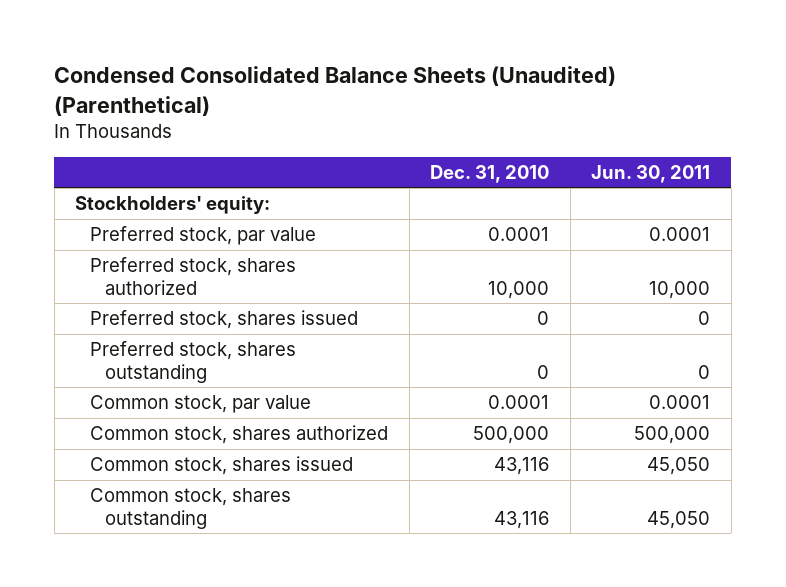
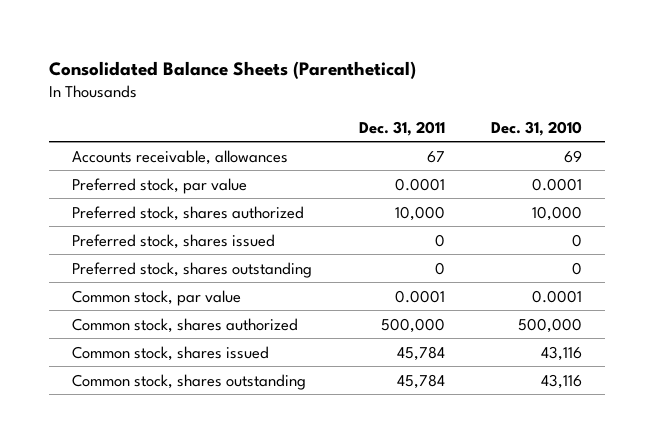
- Condensed Consolidated Balance Sheets (Unaudited) (Parenthetical)
+ Consolidated Balance Sheets (Parenthetical)
- | Dec. 31, 2010 | Jun. 30, 2011
+ | Dec. 31, 2011 | Dec. 31, 2010
- Stockholders' equity:
+ Accounts receivable, allowances | 67 | 69

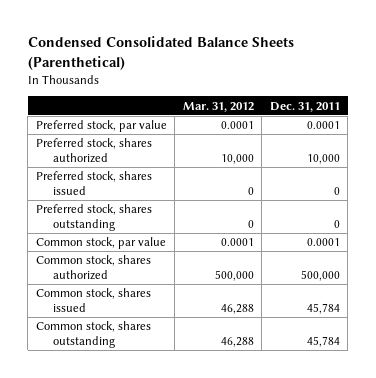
- Consolidated Balance Sheets (Parenthetical)
+ Condensed Consolidated Balance Sheets (Parenthetical)
- | Dec. 31, 2011 | Dec. 31, 2010
+ | Mar. 31, 2012 | Dec. 31, 2011
- Accounts receivable, allowances | 67 | 69

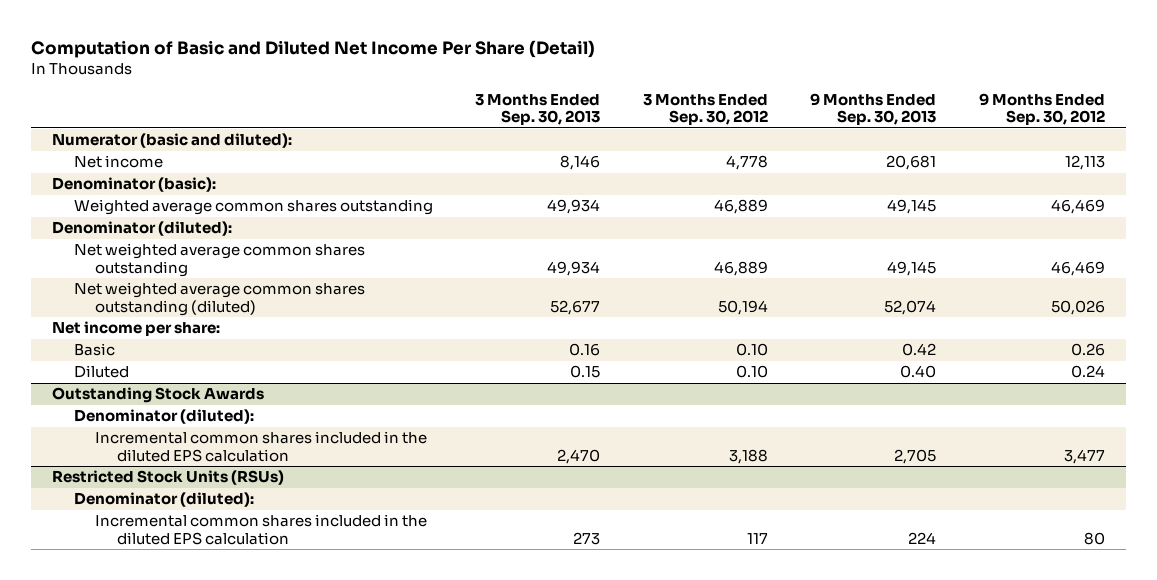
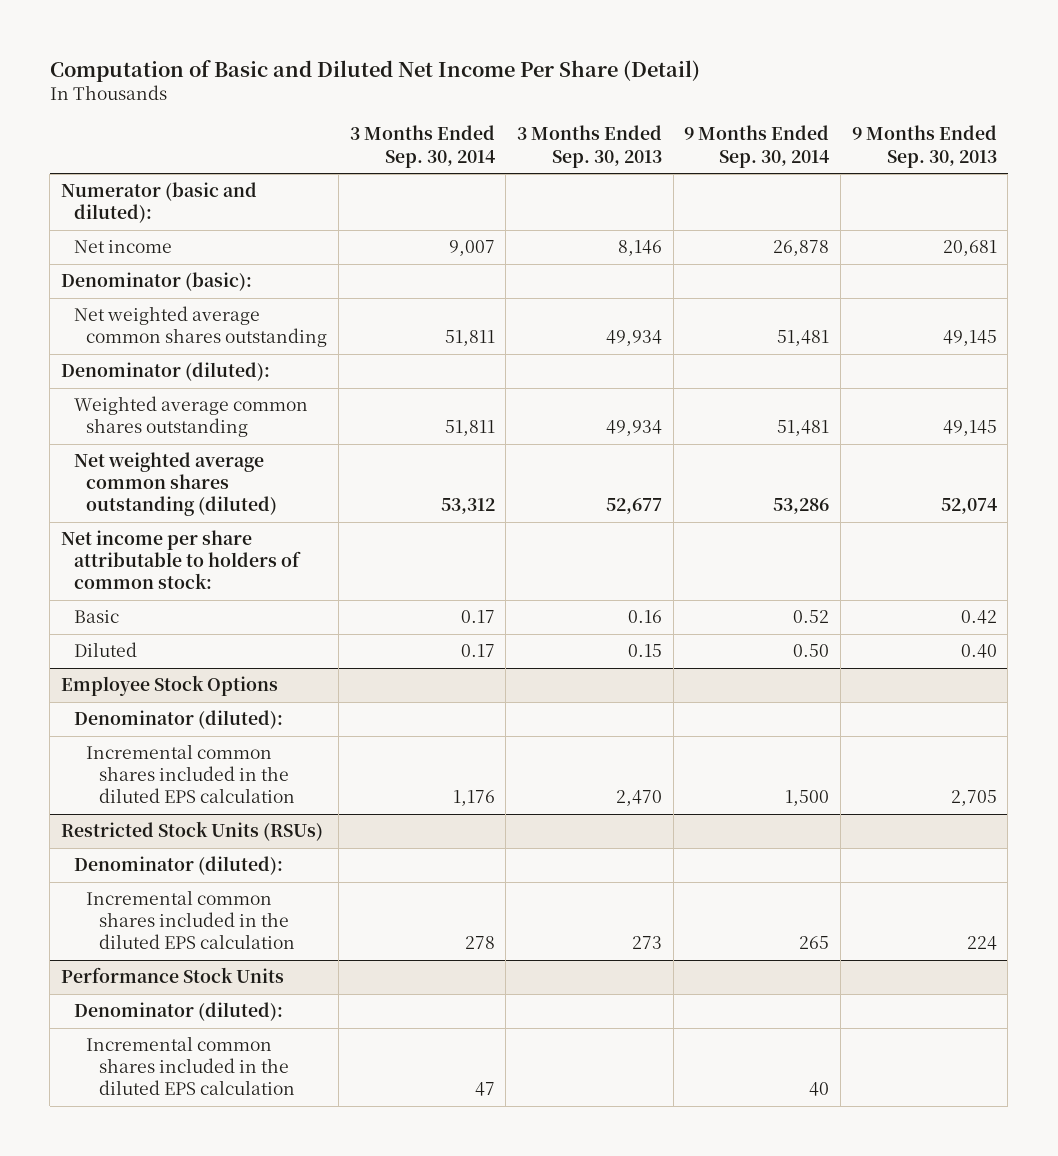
- | 3 Months Ended Sep. 30, 2013 | 3 Months Ended Sep. 30, 2012 | 9 Months Ended Sep. 30, 2013 | 9 Months Ended Sep. 30, 2012
+ | 3 Months Ended Sep. 30, 2014 | 3 Months Ended Sep. 30, 2013 | 9 Months Ended Sep. 30, 2014 | 9 Months Ended Sep. 30, 2013
moved down: Denominator (diluted):
moved down: Weighted average common shares outstanding | 51,811 | 49,934 | 51,481 | 49,145
- Net income per share:
+ Net income per share attributable to holders of common stock:
- Outstanding Stock Awards
+ Employee Stock Options
+ Performance Stock Units
+ Denominator (diluted):
+ Incremental common shares included in the diluted EPS calculation | 47 | | 40 |

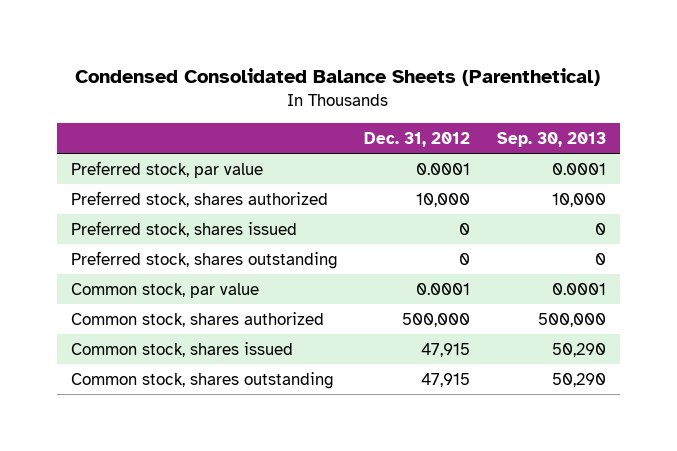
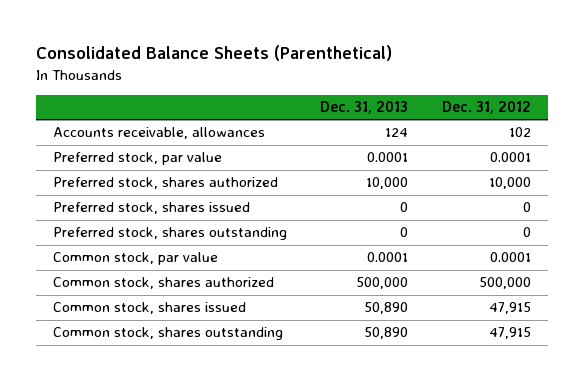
- Condensed Consolidated Balance Sheets (Parenthetical)
+ Consolidated Balance Sheets (Parenthetical)
- | Dec. 31, 2012 | Sep. 30, 2013
+ | Dec. 31, 2013 | Dec. 31, 2012
+ Accounts receivable, allowances | 124 | 102

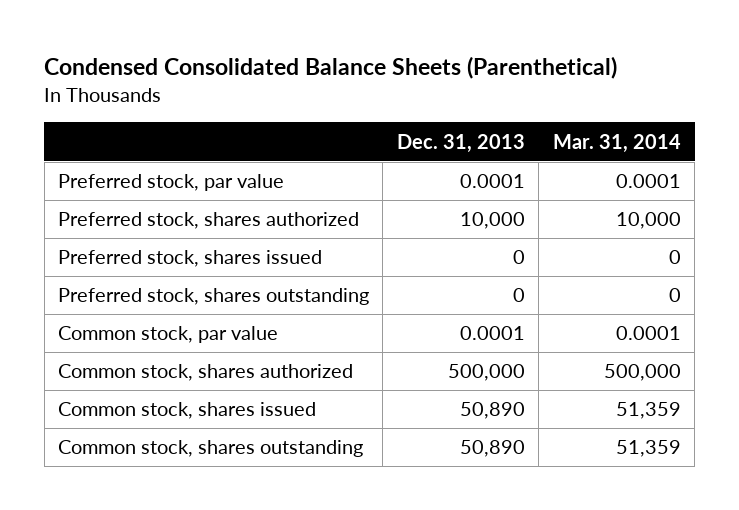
- Consolidated Balance Sheets (Parenthetical)
+ Condensed Consolidated Balance Sheets (Parenthetical)
- | Dec. 31, 2013 | Dec. 31, 2012
+ | Dec. 31, 2013 | Mar. 31, 2014
- Accounts receivable, allowances | 124 | 102

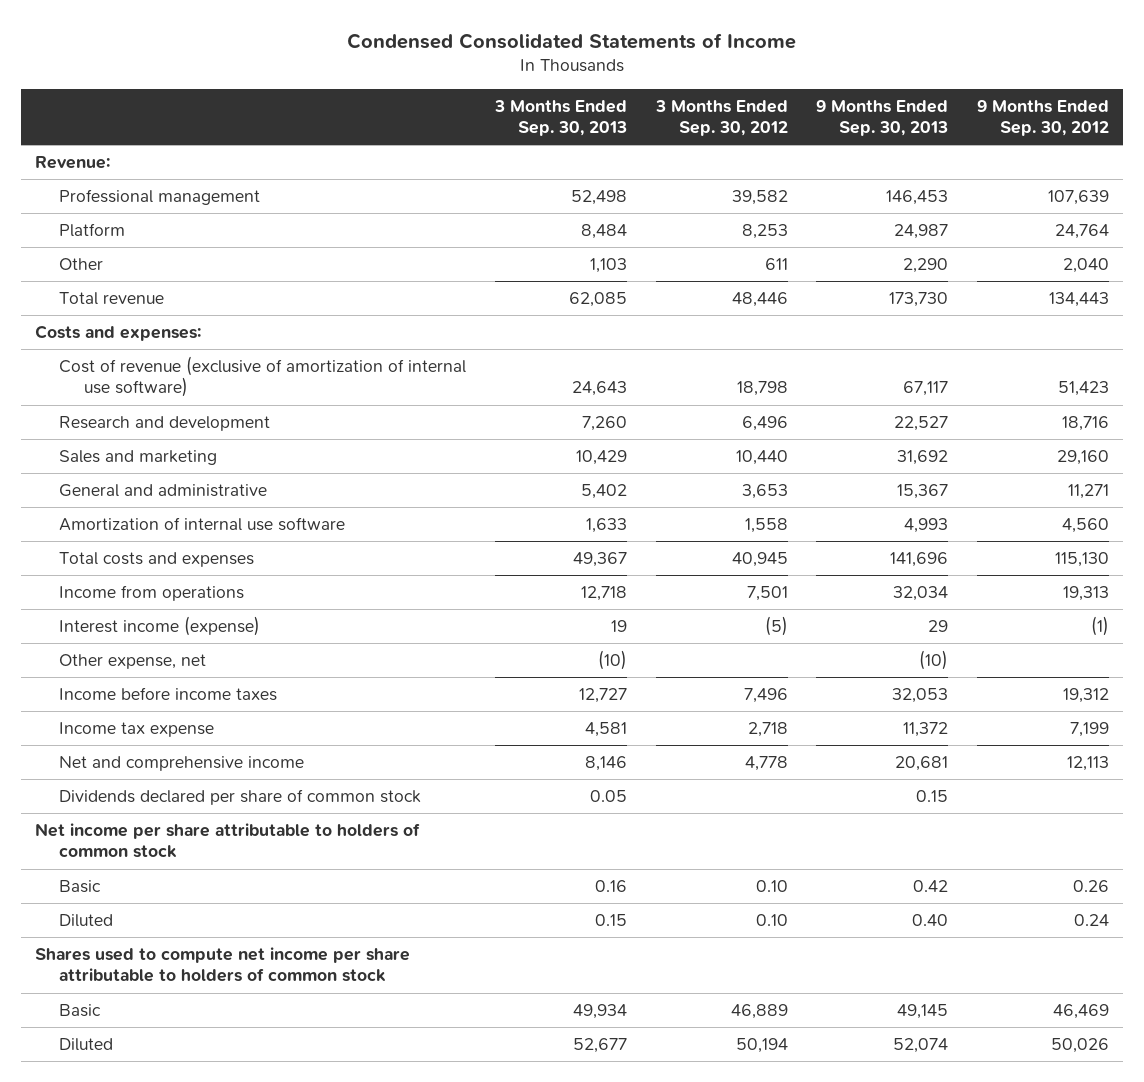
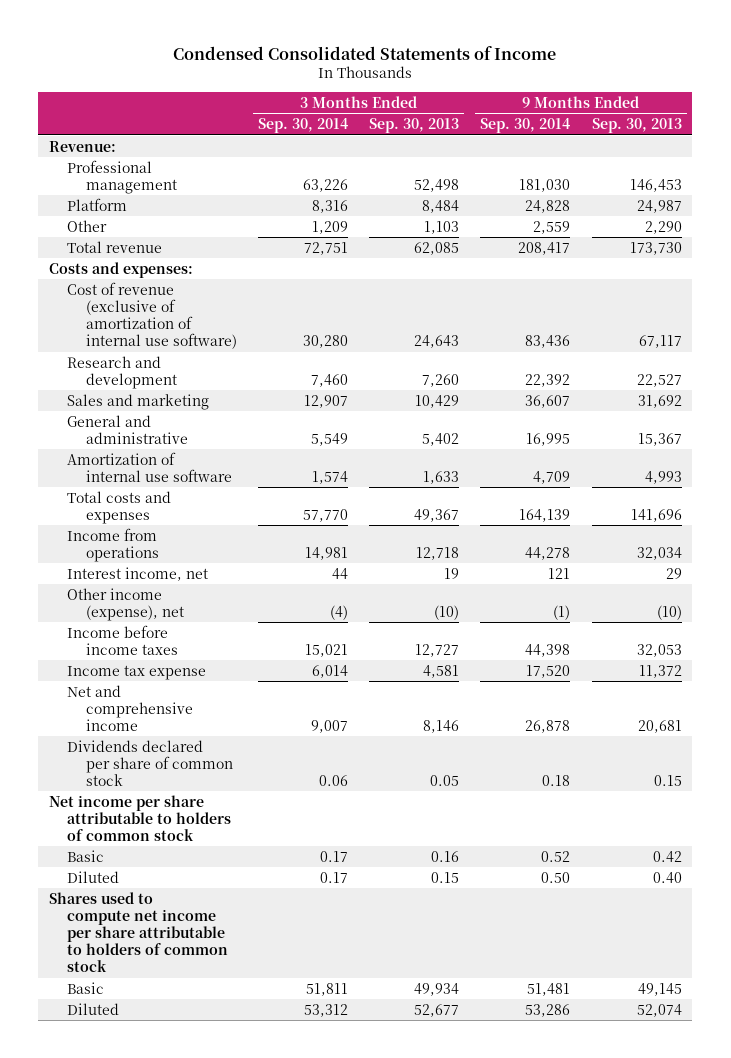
- | 3 Months Ended Sep. 30, 2013 | 3 Months Ended Sep. 30, 2012 | 9 Months Ended Sep. 30, 2013 | 9 Months Ended Sep. 30, 2012
+ | 3 Months Ended Sep. 30, 2014 | 3 Months Ended Sep. 30, 2013 | 9 Months Ended Sep. 30, 2014 | 9 Months Ended Sep. 30, 2013
- Interest income (expense) | 19 | (5) | 29 | (1)
- Other expense, net | (10) | | (10) |
+ Interest income, net | 44 | 19 | 121 | 29
+ Other income (expense), net | (4) | (10) | (1) | (10)

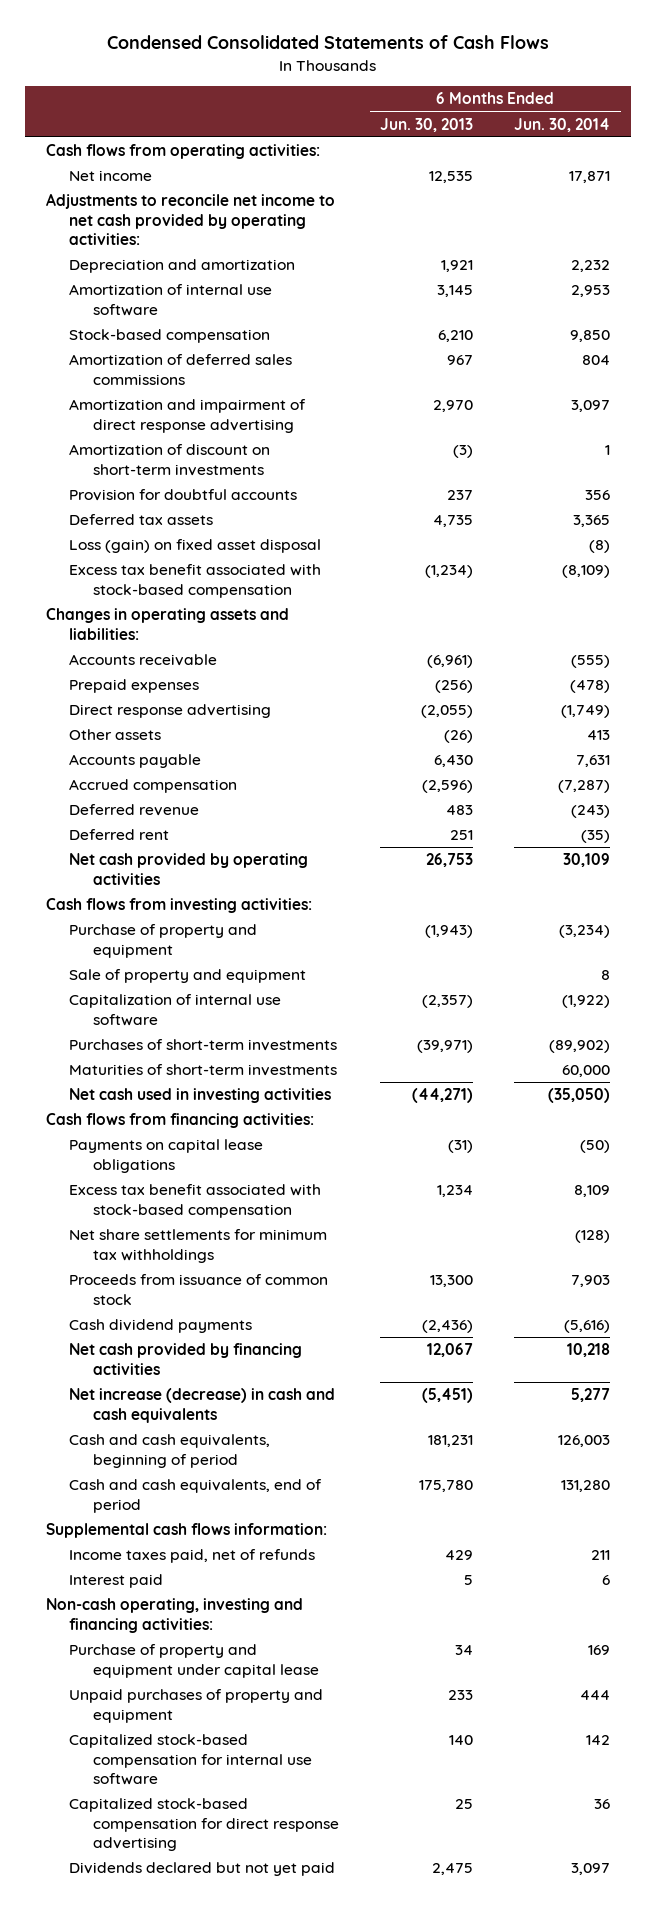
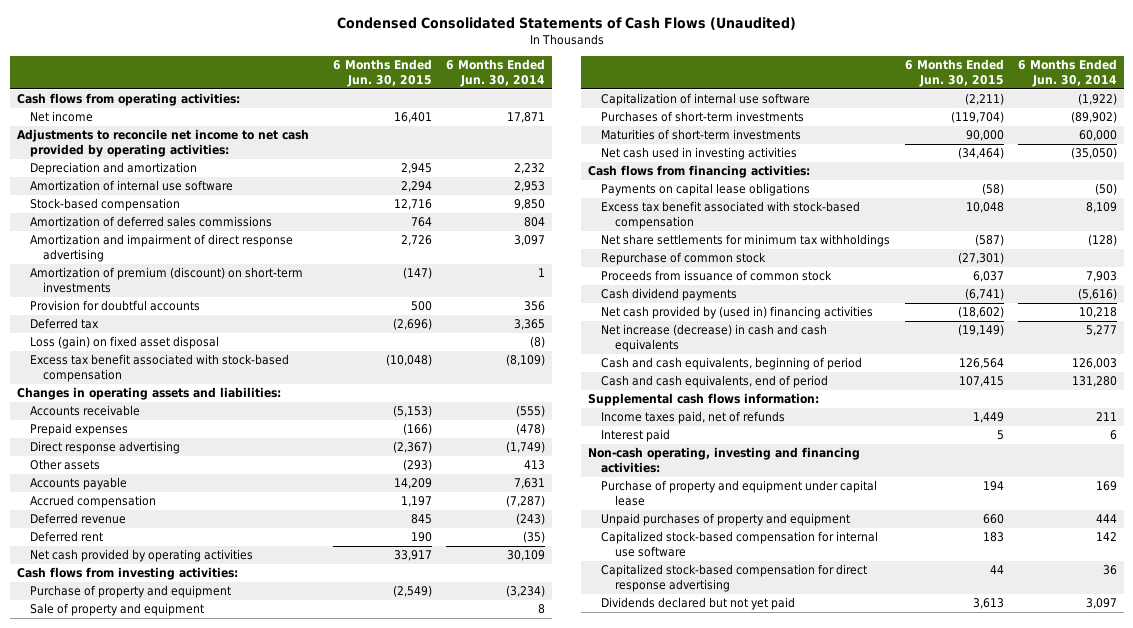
- Condensed Consolidated Statements of Cash Flows
+ Condensed Consolidated Statements of Cash Flows (Unaudited)
- | 6 Months Ended Jun. 30, 2013 | 6 Months Ended Jun. 30, 2014
+ | 6 Months Ended Jun. 30, 2015 | 6 Months Ended Jun. 30, 2014
- Amortization of discount on short-term investments | (3) | 1
+ Amortization of premium (discount) on short-term investments | (147) | 1
- Deferred tax assets | 4,735 | 3,365
+ Deferred tax | (2,696) | 3,365
+ Repurchase of common stock | (27,301) |
- Net cash provided by financing activities | 12,067 | 10,218
+ Net cash provided by (used in) financing activities | (18,602) | 10,218

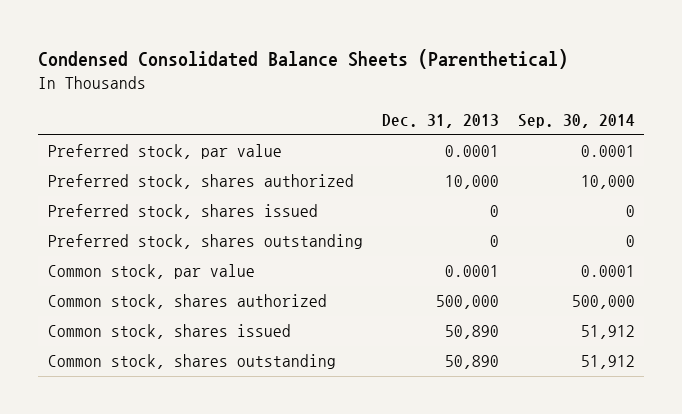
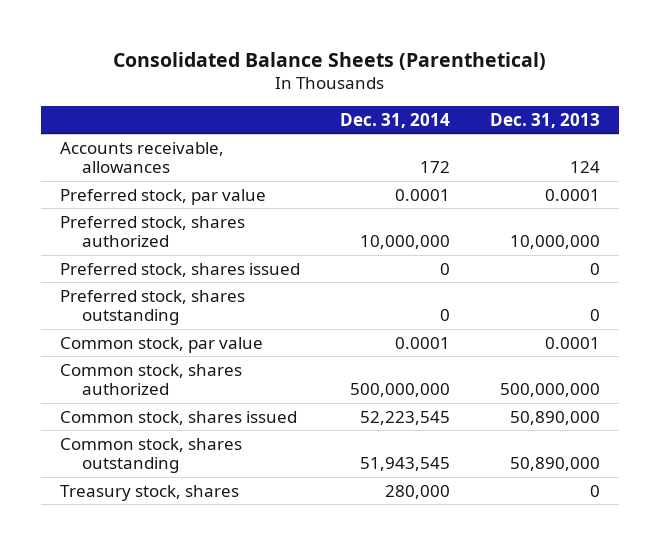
- Condensed Consolidated Balance Sheets (Parenthetical)
+ Consolidated Balance Sheets (Parenthetical)
- | Dec. 31, 2013 | Sep. 30, 2014
+ | Dec. 31, 2014 | Dec. 31, 2013
+ Accounts receivable, allowances | 172 | 124
- Preferred stock, shares authorized | 10,000 | 10,000
+ Preferred stock, shares authorized | 10,000,000 | 10,000,000
- Common stock, shares authorized | 500,000 | 500,000
- Common stock, shares issued | 50,890 | 51,912
- Common stock, shares outstanding | 50,890 | 51,912
+ Common stock, shares authorized | 500,000,000 | 500,000,000
+ Common stock, shares issued | 52,223,545 | 50,890,000
+ Common stock, shares outstanding | 51,943,545 | 50,890,000
+ Treasury stock, shares | 280,000 | 0

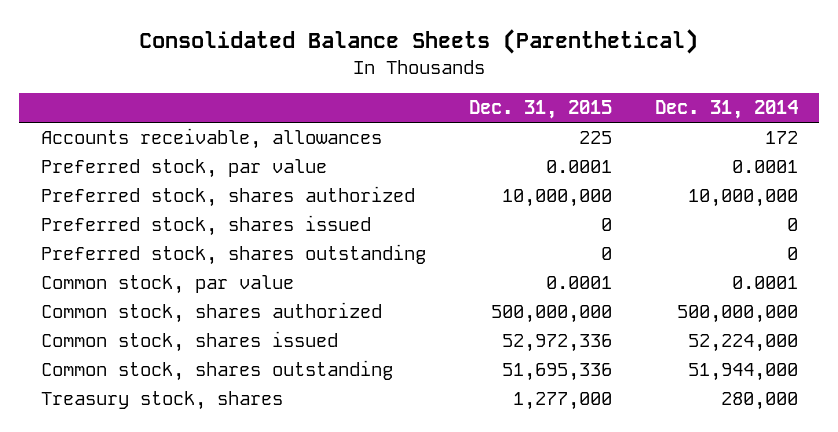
- | Dec. 31, 2014 | Dec. 31, 2013
+ | Dec. 31, 2015 | Dec. 31, 2014
- Common stock, shares issued | 52,223,545 | 50,890,000
- Common stock, shares outstanding | 51,943,545 | 50,890,000
+ Common stock, shares issued | 52,972,336 | 52,224,000
+ Common stock, shares outstanding | 51,695,336 | 51,944,000

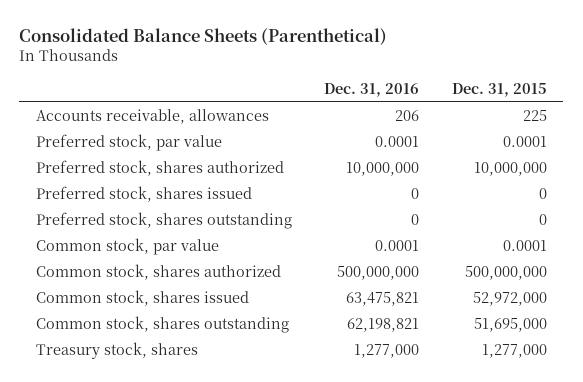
- | Dec. 31, 2015 | Dec. 31, 2014
+ | Dec. 31, 2016 | Dec. 31, 2015
- Common stock, shares issued | 52,972,336 | 52,224,000
- Common stock, shares outstanding | 51,695,336 | 51,944,000
+ Common stock, shares issued | 63,475,821 | 52,972,000
+ Common stock, shares outstanding | 62,198,821 | 51,695,000

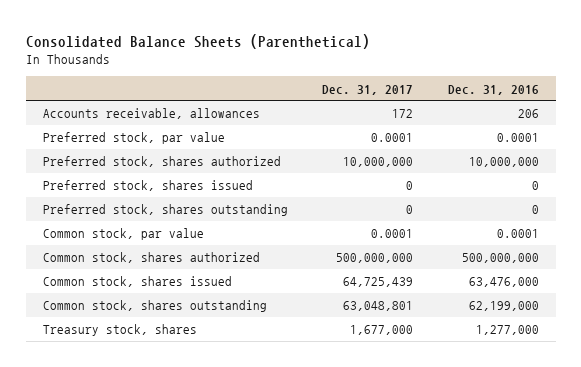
- | Dec. 31, 2016 | Dec. 31, 2015
+ | Dec. 31, 2017 | Dec. 31, 2016
- Common stock, shares issued | 63,475,821 | 52,972,000
- Common stock, shares outstanding | 62,198,821 | 51,695,000
+ Common stock, shares issued | 64,725,439 | 63,476,000
+ Common stock, shares outstanding | 63,048,801 | 62,199,000

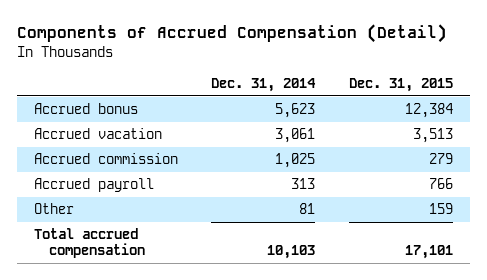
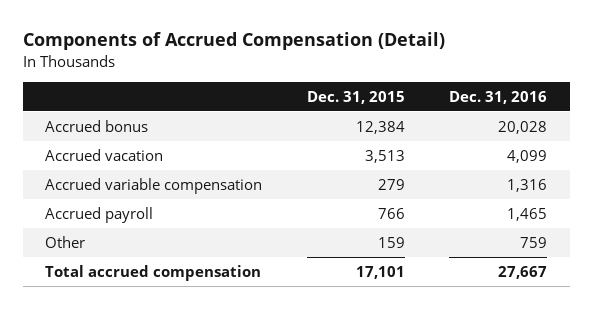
- | Dec. 31, 2014 | Dec. 31, 2015
+ | Dec. 31, 2015 | Dec. 31, 2016
- Accrued commission | 1,025 | 279
+ Accrued variable compensation | 279 | 1,316

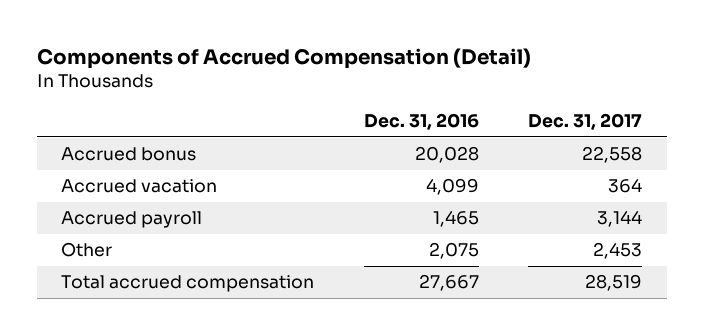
- | Dec. 31, 2015 | Dec. 31, 2016
+ | Dec. 31, 2016 | Dec. 31, 2017
- Accrued variable compensation | 279 | 1,316
- Other | 159 | 759
+ Other | 2,075 | 2,453

